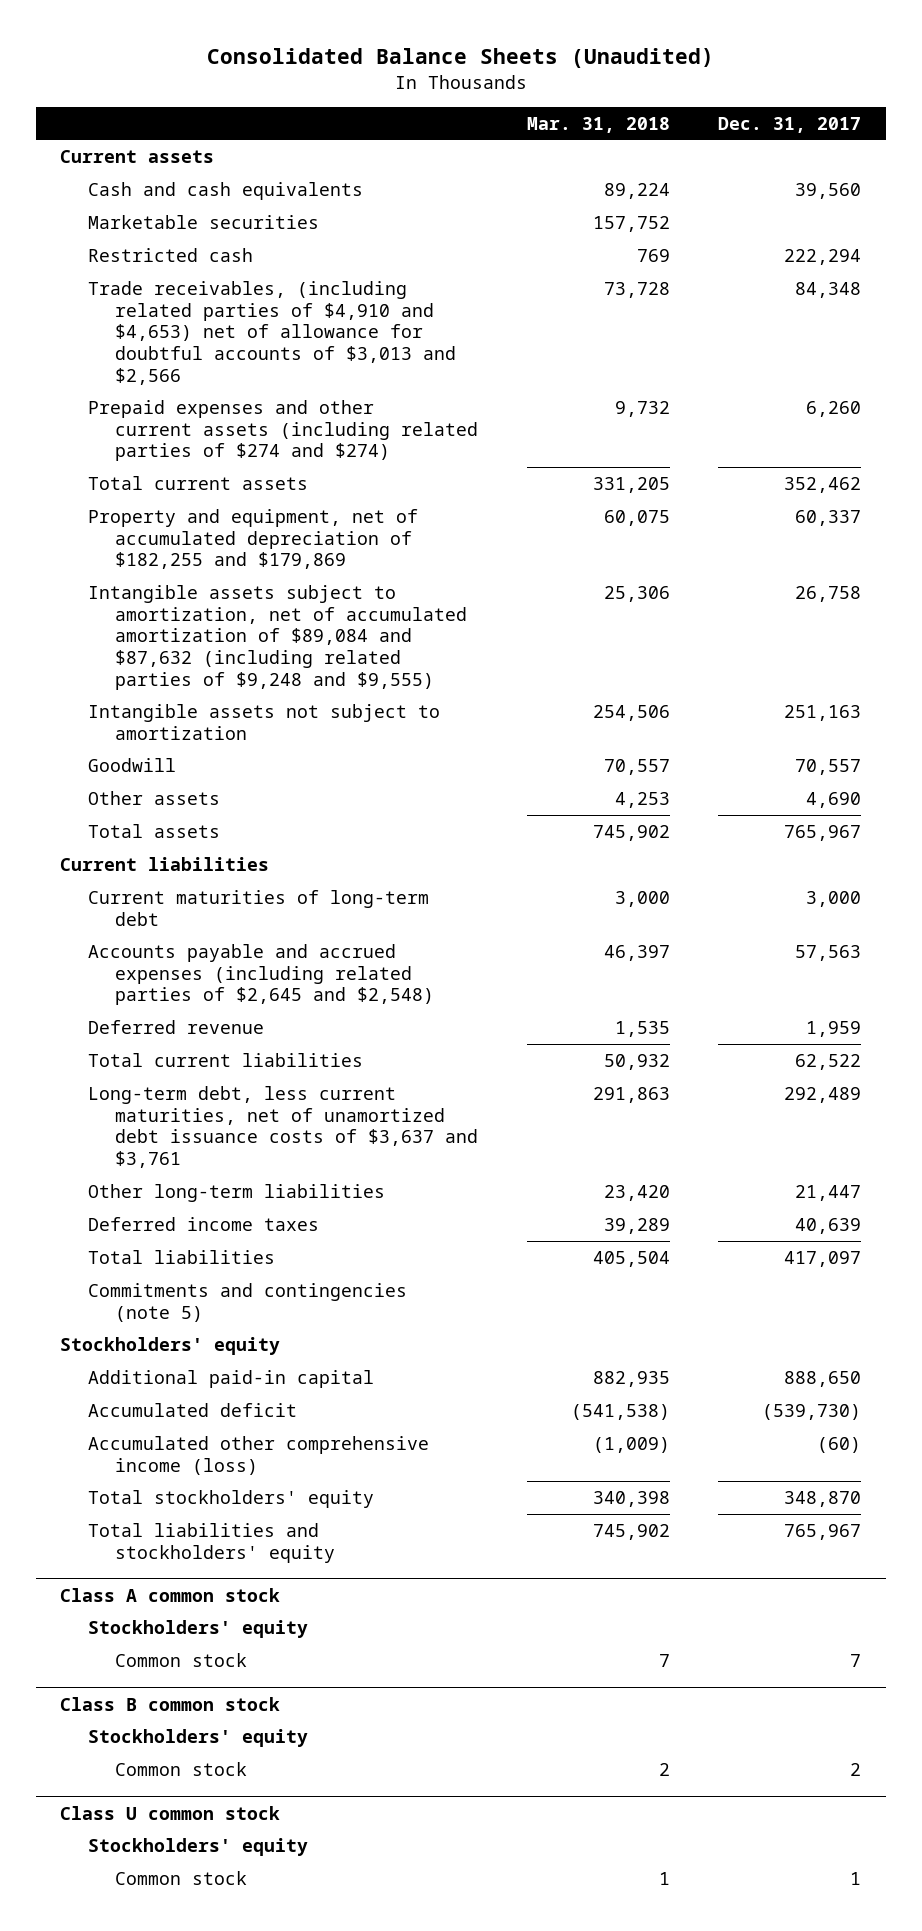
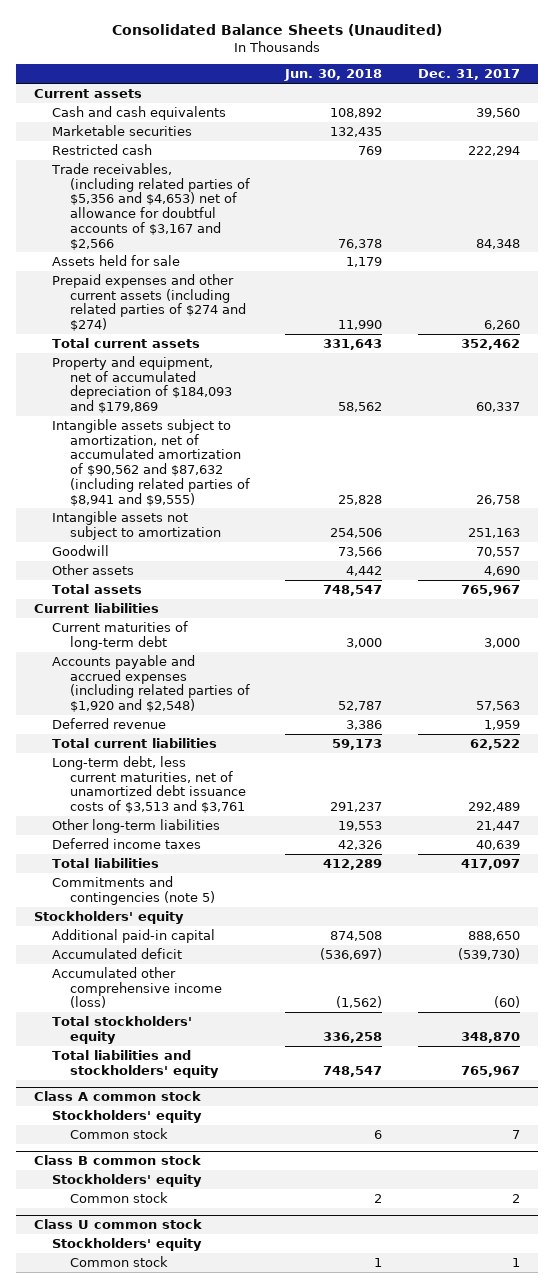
- | Mar. 31, 2018 | Dec. 31, 2017
+ | Jun. 30, 2018 | Dec. 31, 2017
- Trade receivables, (including related parties of $4,910 and $4,653) net of allowance for doubtful accounts of $3,013 and $2,566 | 73,728 | 84,348
+ Trade receivables, (including related parties of $5,356 and $4,653) net of allowance for doubtful accounts of $3,167 and $2,566 | 76,378 | 84,348
+ Assets held for sale | 1,179 |
- Property and equipment, net of accumulated depreciation of $182,255 and $179,869 | 60,075 | 60,337
- Intangible assets subject to amortization, net of accumulated amortization of $89,084 and $87,632 (including related parties of $9,248 and $9,555) | 25,306 | 26,758
+ Property and equipment, net of accumulated depreciation of $184,093 and $179,869 | 58,562 | 60,337
+ Intangible assets subject to amortization, net of accumulated amortization of $90,562 and $87,632 (including related parties of $8,941 and $9,555) | 25,828 | 26,758
- Accounts payable and accrued expenses (including related parties of $2,645 and $2,548) | 46,397 | 57,563
+ Accounts payable and accrued expenses (including related parties of $1,920 and $2,548) | 52,787 | 57,563
- Long-term debt, less current maturities, net of unamortized debt issuance costs of $3,637 and $3,761 | 291,863 | 292,489
+ Long-term debt, less current maturities, net of unamortized debt issuance costs of $3,513 and $3,761 | 291,237 | 292,489

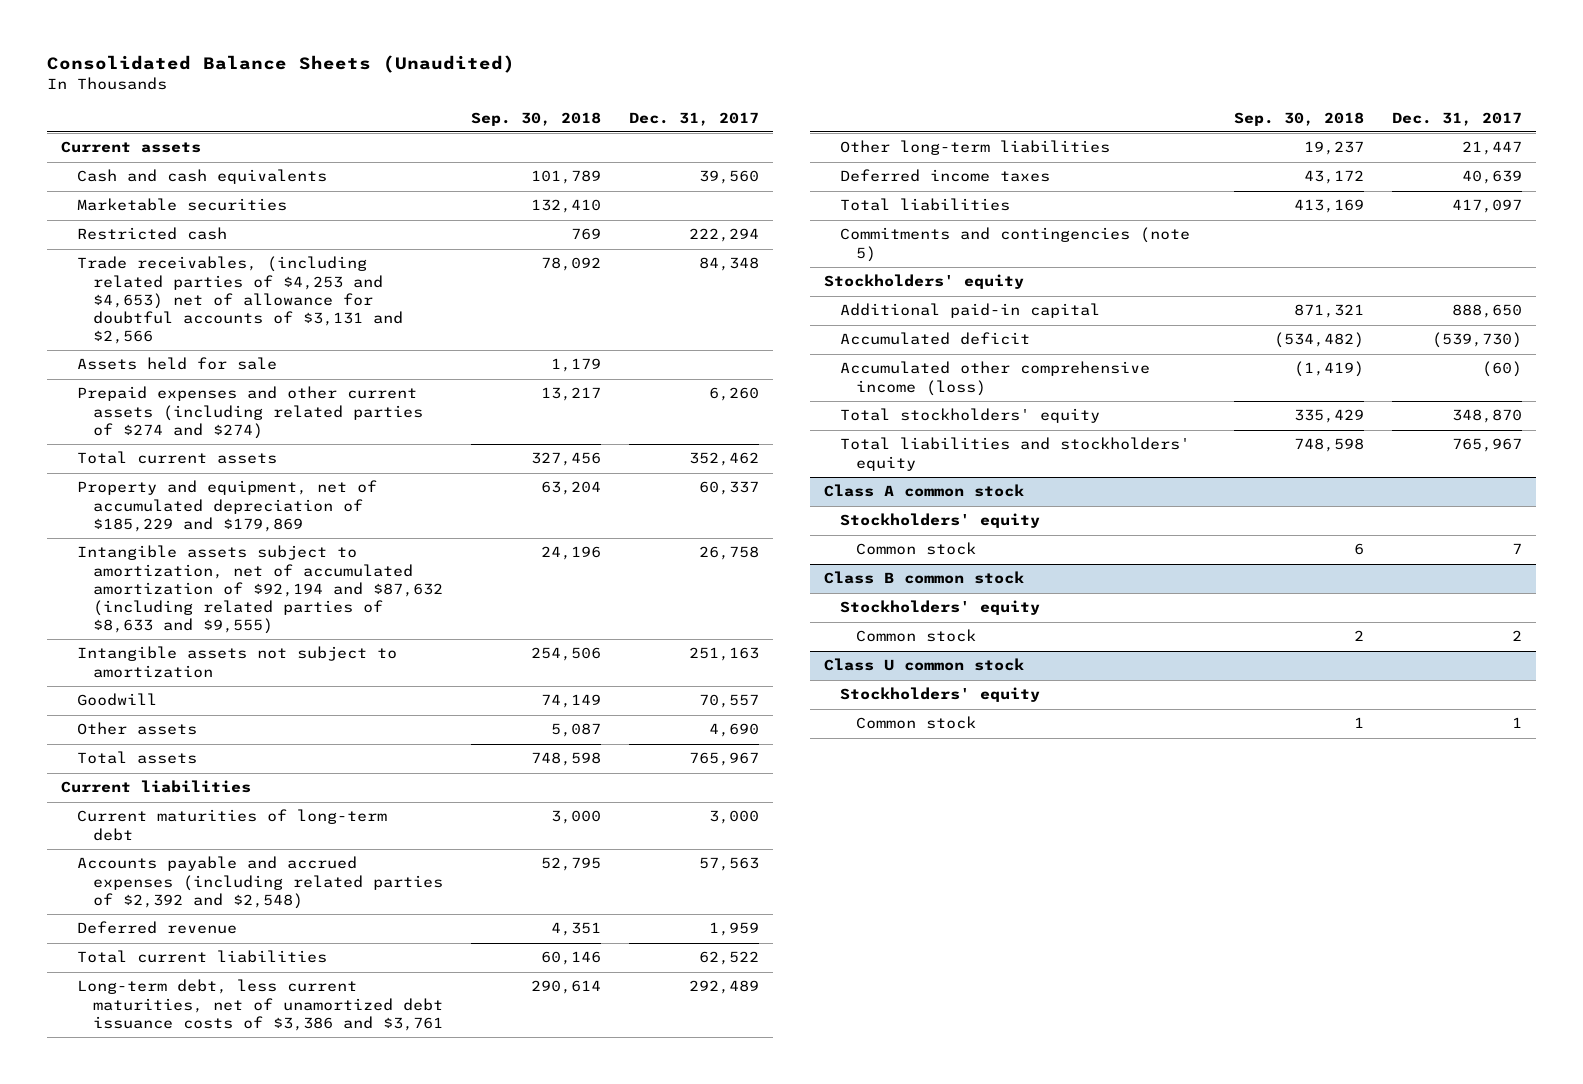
- | Jun. 30, 2018 | Dec. 31, 2017
+ | Sep. 30, 2018 | Dec. 31, 2017
- Trade receivables, (including related parties of $5,356 and $4,653) net of allowance for doubtful accounts of $3,167 and $2,566 | 76,378 | 84,348
+ Trade receivables, (including related parties of $4,253 and $4,653) net of allowance for doubtful accounts of $3,131 and $2,566 | 78,092 | 84,348
- Property and equipment, net of accumulated depreciation of $184,093 and $179,869 | 58,562 | 60,337
- Intangible assets subject to amortization, net of accumulated amortization of $90,562 and $87,632 (including related parties of $8,941 and $9,555) | 25,828 | 26,758
+ Property and equipment, net of accumulated depreciation of $185,229 and $179,869 | 63,204 | 60,337
+ Intangible assets subject to amortization, net of accumulated amortization of $92,194 and $87,632 (including related parties of $8,633 and $9,555) | 24,196 | 26,758
- Accounts payable and accrued expenses (including related parties of $1,920 and $2,548) | 52,787 | 57,563
+ Accounts payable and accrued expenses (including related parties of $2,392 and $2,548) | 52,795 | 57,563
- Long-term debt, less current maturities, net of unamortized debt issuance costs of $3,513 and $3,761 | 291,237 | 292,489
+ Long-term debt, less current maturities, net of unamortized debt issuance costs of $3,386 and $3,761 | 290,614 | 292,489

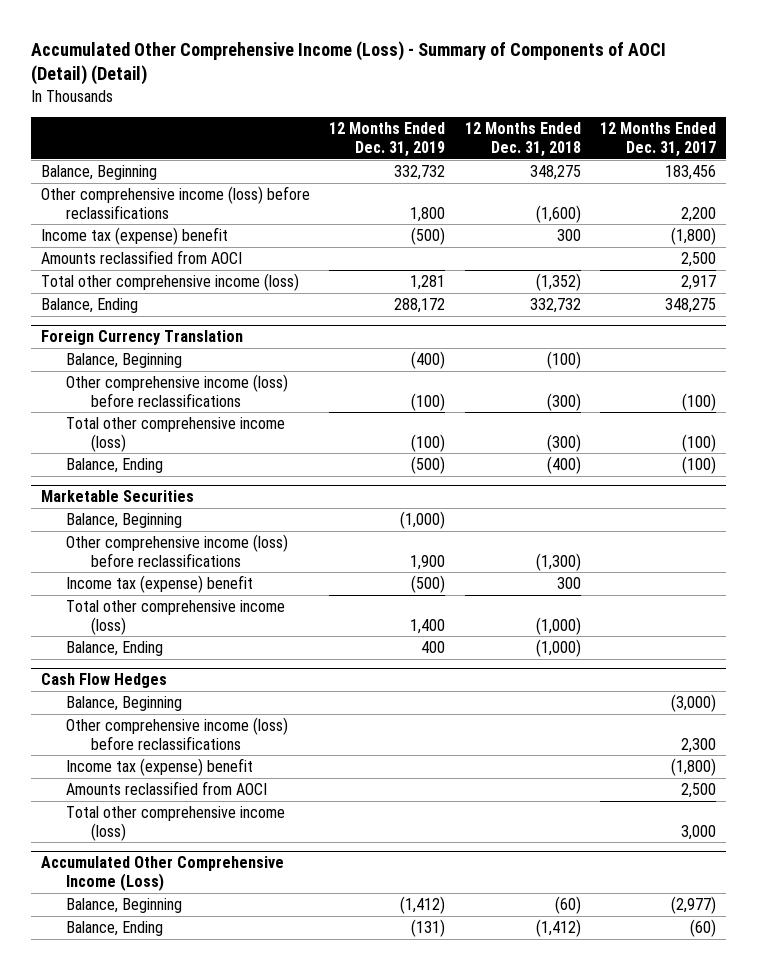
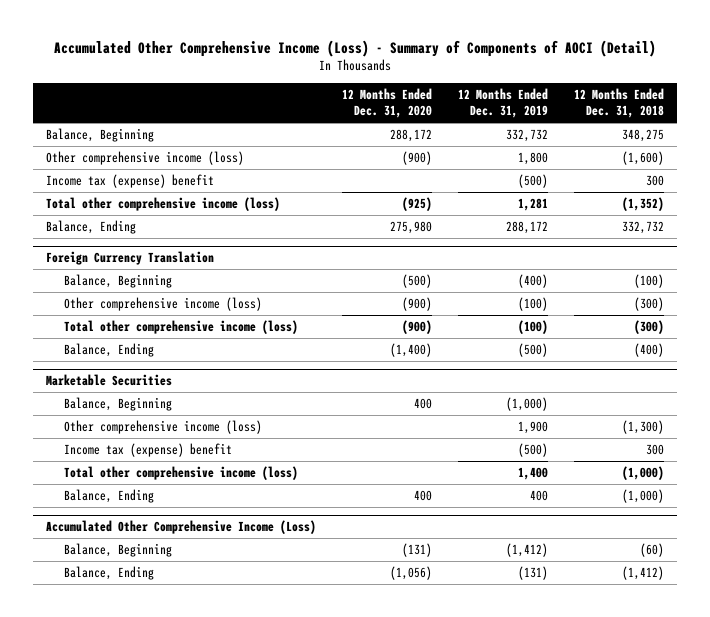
- Accumulated Other Comprehensive Income (Loss) - Summary of Components of AOCI (Detail) (Detail)
+ Accumulated Other Comprehensive Income (Loss) - Summary of Components of AOCI (Detail)
- | 12 Months Ended Dec. 31, 2019 | 12 Months Ended Dec. 31, 2018 | 12 Months Ended Dec. 31, 2017
+ | 12 Months Ended Dec. 31, 2020 | 12 Months Ended Dec. 31, 2019 | 12 Months Ended Dec. 31, 2018
- Other comprehensive income (loss) before reclassifications | 1,800 | (1,600) | 2,200
+ Other comprehensive income (loss) | (900) | 1,800 | (1,600)
- Amounts reclassified from AOCI | | | 2,500
@ Foreign Currency Translation
- Other comprehensive income (loss) before reclassifications | (100) | (300) | (100)
+ Other comprehensive income (loss) | (900) | (100) | (300)
@ Marketable Securities
- Other comprehensive income (loss) before reclassifications | 1,900 | (1,300) |
+ Other comprehensive income (loss) | | 1,900 | (1,300)
- Cash Flow Hedges
- Balance, Beginning | | | (3,000)
- Other comprehensive income (loss) before reclassifications | | | 2,300
- Income tax (expense) benefit | | | (1,800)
- Amounts reclassified from AOCI | | | 2,500
- Total other comprehensive income (loss) | | | 3,000

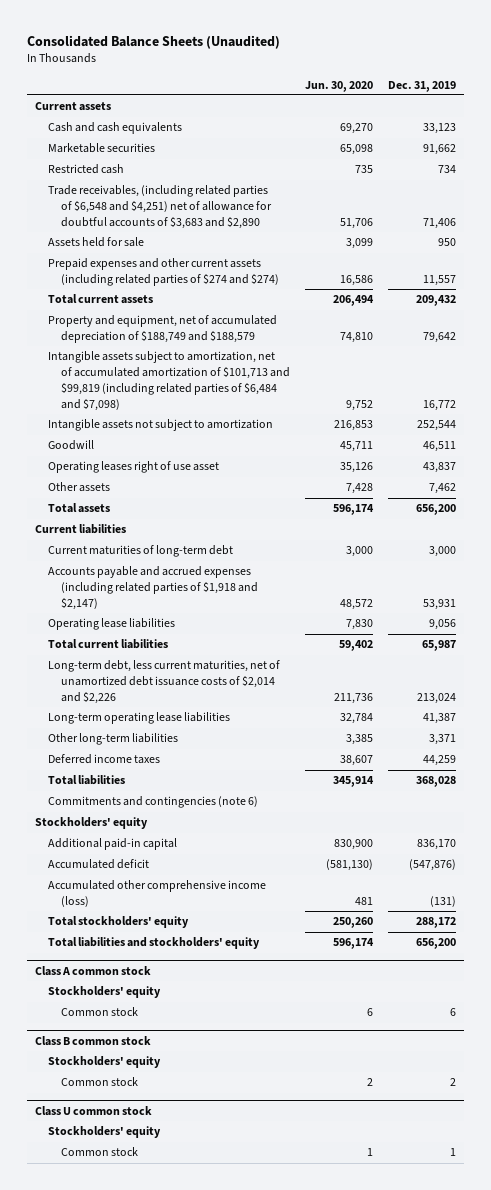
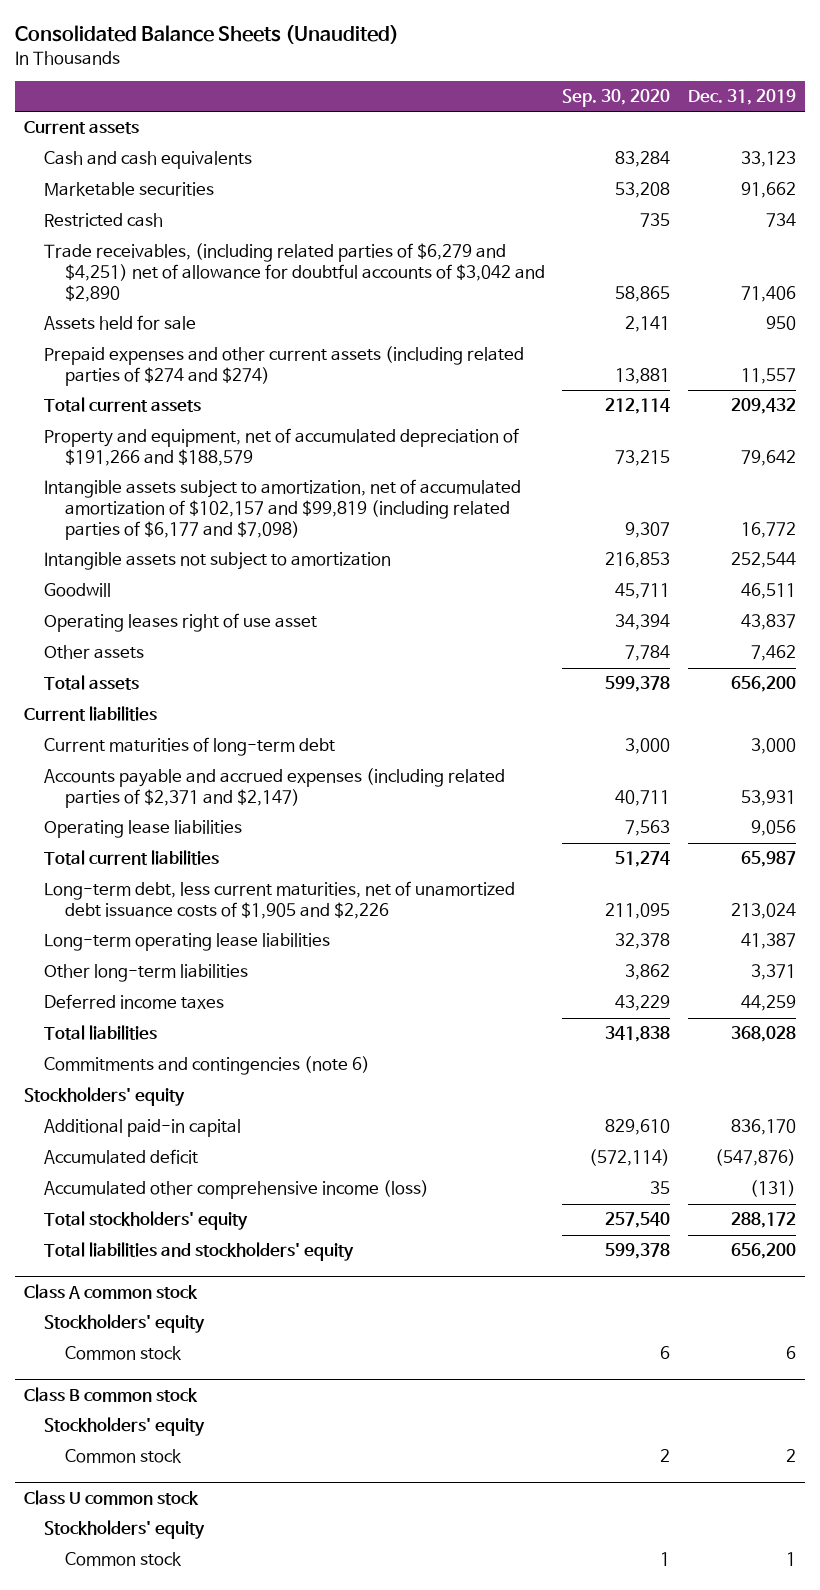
- | Jun. 30, 2020 | Dec. 31, 2019
+ | Sep. 30, 2020 | Dec. 31, 2019
- Trade receivables, (including related parties of $6,548 and $4,251) net of allowance for doubtful accounts of $3,683 and $2,890 | 51,706 | 71,406
+ Trade receivables, (including related parties of $6,279 and $4,251) net of allowance for doubtful accounts of $3,042 and $2,890 | 58,865 | 71,406
- Property and equipment, net of accumulated depreciation of $188,749 and $188,579 | 74,810 | 79,642
- Intangible assets subject to amortization, net of accumulated amortization of $101,713 and $99,819 (including related parties of $6,484 and $7,098) | 9,752 | 16,772
+ Property and equipment, net of accumulated depreciation of $191,266 and $188,579 | 73,215 | 79,642
+ Intangible assets subject to amortization, net of accumulated amortization of $102,157 and $99,819 (including related parties of $6,177 and $7,098) | 9,307 | 16,772
- Accounts payable and accrued expenses (including related parties of $1,918 and $2,147) | 48,572 | 53,931
+ Accounts payable and accrued expenses (including related parties of $2,371 and $2,147) | 40,711 | 53,931
- Long-term debt, less current maturities, net of unamortized debt issuance costs of $2,014 and $2,226 | 211,736 | 213,024
+ Long-term debt, less current maturities, net of unamortized debt issuance costs of $1,905 and $2,226 | 211,095 | 213,024

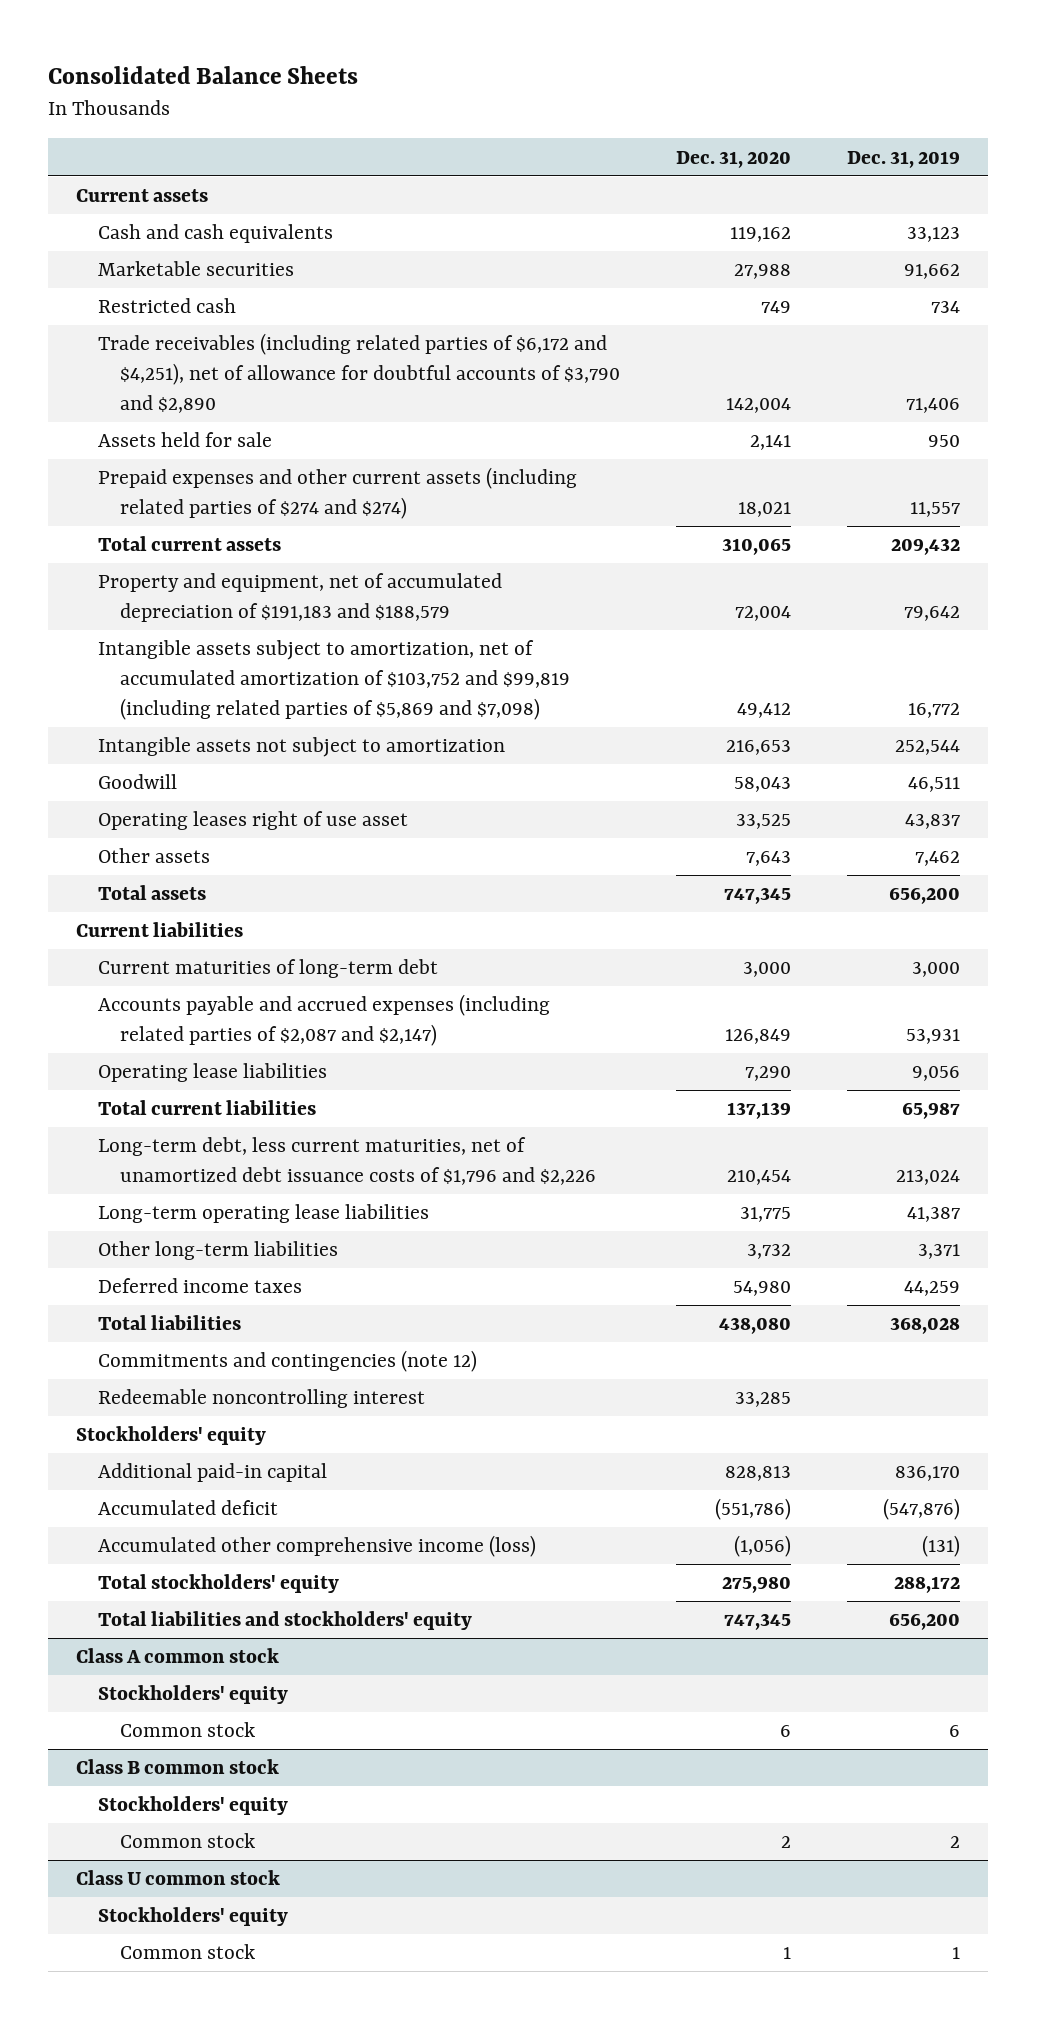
- Consolidated Balance Sheets (Unaudited)
+ Consolidated Balance Sheets
- | Sep. 30, 2020 | Dec. 31, 2019
+ | Dec. 31, 2020 | Dec. 31, 2019
- Trade receivables, (including related parties of $6,279 and $4,251) net of allowance for doubtful accounts of $3,042 and $2,890 | 58,865 | 71,406
+ Trade receivables (including related parties of $6,172 and $4,251), net of allowance for doubtful accounts of $3,790 and $2,890 | 142,004 | 71,406
- Property and equipment, net of accumulated depreciation of $191,266 and $188,579 | 73,215 | 79,642
- Intangible assets subject to amortization, net of accumulated amortization of $102,157 and $99,819 (including related parties of $6,177 and $7,098) | 9,307 | 16,772
+ Property and equipment, net of accumulated depreciation of $191,183 and $188,579 | 72,004 | 79,642
+ Intangible assets subject to amortization, net of accumulated amortization of $103,752 and $99,819 (including related parties of $5,869 and $7,098) | 49,412 | 16,772
- Accounts payable and accrued expenses (including related parties of $2,371 and $2,147) | 40,711 | 53,931
+ Accounts payable and accrued expenses (including related parties of $2,087 and $2,147) | 126,849 | 53,931
- Long-term debt, less current maturities, net of unamortized debt issuance costs of $1,905 and $2,226 | 211,095 | 213,024
+ Long-term debt, less current maturities, net of unamortized debt issuance costs of $1,796 and $2,226 | 210,454 | 213,024
- Commitments and contingencies (note 6)
+ Commitments and contingencies (note 12)
+ Redeemable noncontrolling interest | 33,285 |

